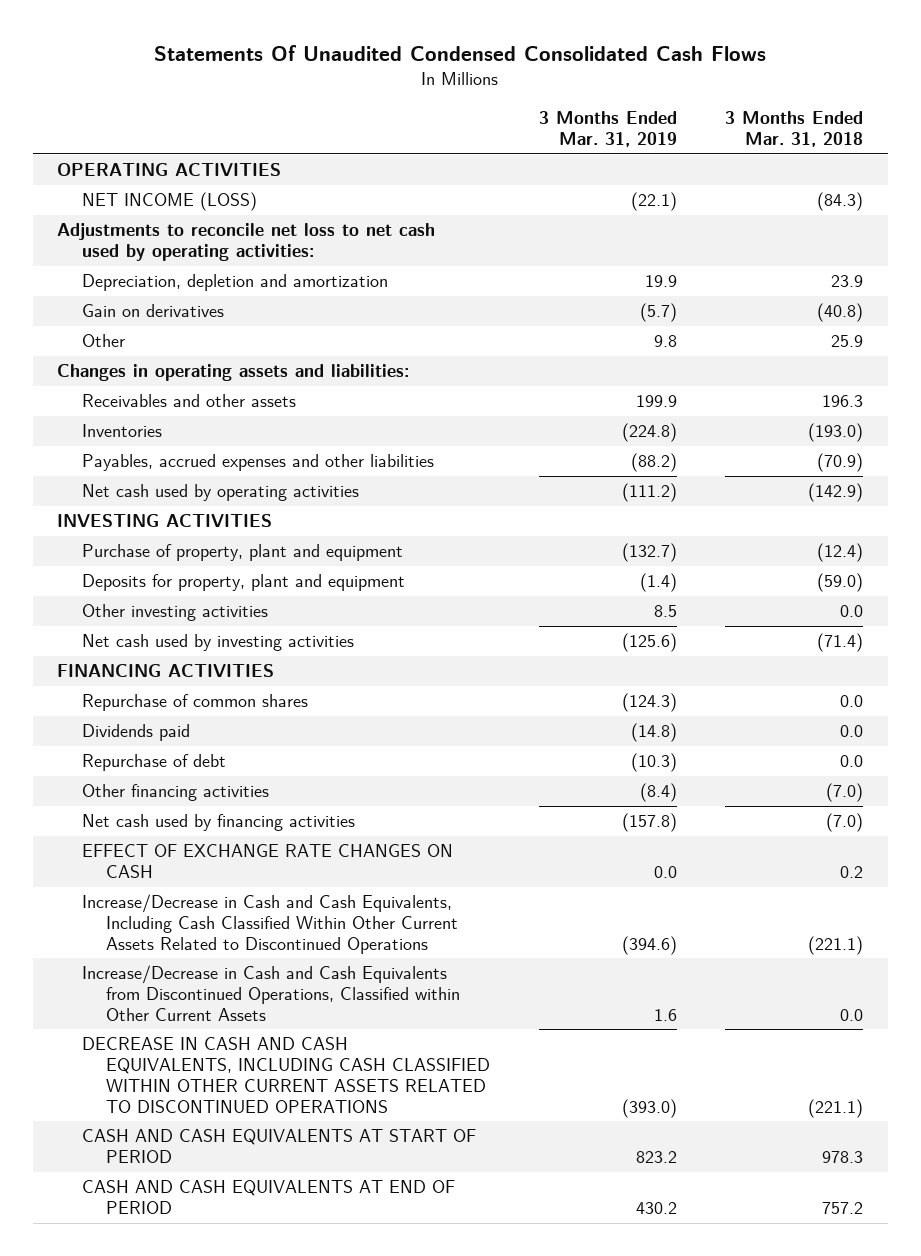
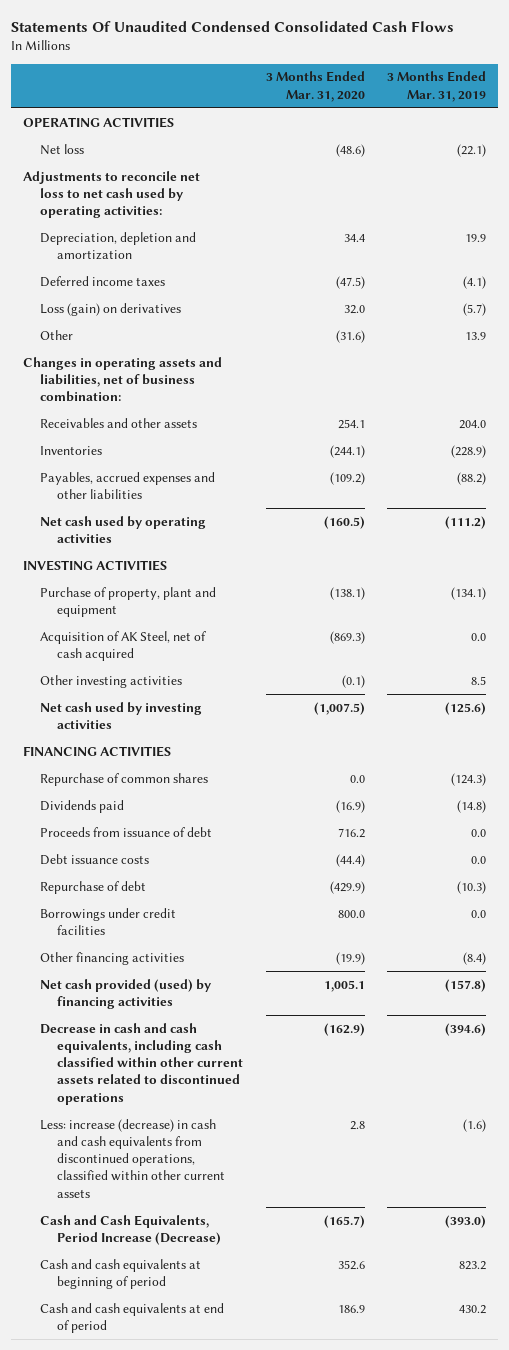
- | 3 Months Ended Mar. 31, 2019 | 3 Months Ended Mar. 31, 2018
+ | 3 Months Ended Mar. 31, 2020 | 3 Months Ended Mar. 31, 2019
- NET INCOME (LOSS) | (22.1) | (84.3)
+ Net loss | (48.6) | (22.1)
- Gain on derivatives | (5.7) | (40.8)
- Other | 9.8 | 25.9
- Changes in operating assets and liabilities:
- Receivables and other assets | 199.9 | 196.3
- Inventories | (224.8) | (193.0)
+ Deferred income taxes | (47.5) | (4.1)
+ Loss (gain) on derivatives | 32.0 | (5.7)
+ Other | (31.6) | 13.9
+ Changes in operating assets and liabilities, net of business combination:
+ Receivables and other assets | 254.1 | 204.0
+ Inventories | (244.1) | (228.9)
- Purchase of property, plant and equipment | (132.7) | (12.4)
- Deposits for property, plant and equipment | (1.4) | (59.0)
+ Purchase of property, plant and equipment | (138.1) | (134.1)
+ Acquisition of AK Steel, net of cash acquired | (869.3) | 0.0
+ Proceeds from issuance of debt | 716.2 | 0.0
+ Debt issuance costs | (44.4) | 0.0
+ Borrowings under credit facilities | 800.0 | 0.0
- Net cash used by financing activities | (157.8) | (7.0)
- EFFECT OF EXCHANGE RATE CHANGES ON CASH | 0.0 | 0.2
- Increase/Decrease in Cash and Cash Equivalents, Including Cash Classified Within Other Current Assets Related to Discontinued Operations | (394.6) | (221.1)
- Increase/Decrease in Cash and Cash Equivalents from Discontinued Operations, Classified within Other Current Assets | 1.6 | 0.0
- DECREASE IN CASH AND CASH EQUIVALENTS, INCLUDING CASH CLASSIFIED WITHIN OTHER CURRENT ASSETS RELATED TO DISCONTINUED OPERATIONS | (393.0) | (221.1)
- CASH AND CASH EQUIVALENTS AT START OF PERIOD | 823.2 | 978.3
- CASH AND CASH EQUIVALENTS AT END OF PERIOD | 430.2 | 757.2
+ Net cash provided (used) by financing activities | 1,005.1 | (157.8)
+ Decrease in cash and cash equivalents, including cash classified within other current assets related to discontinued operations | (162.9) | (394.6)
+ Less: increase (decrease) in cash and cash equivalents from discontinued operations, classified within other current assets | 2.8 | (1.6)
+ Cash and Cash Equivalents, Period Increase (Decrease) | (165.7) | (393.0)
+ Cash and cash equivalents at beginning of period | 352.6 | 823.2
+ Cash and cash equivalents at end of period | 186.9 | 430.2

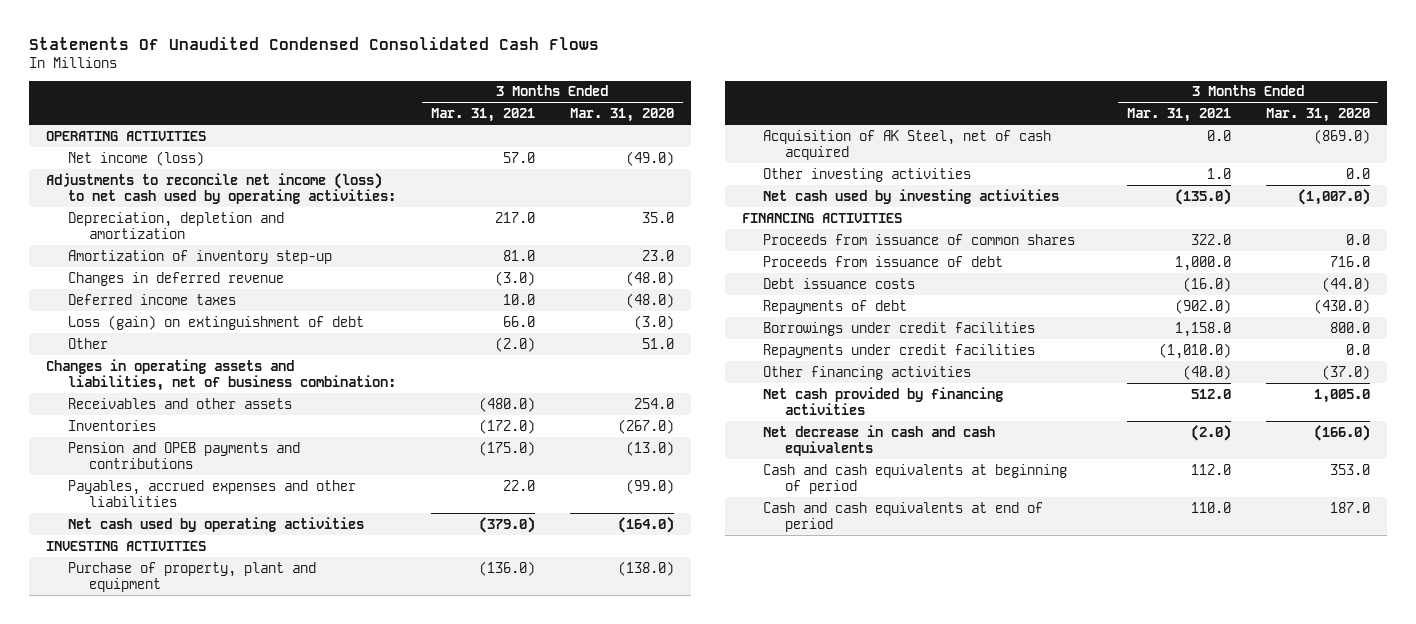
- | 3 Months Ended Mar. 31, 2020 | 3 Months Ended Mar. 31, 2019
+ | 3 Months Ended Mar. 31, 2021 | 3 Months Ended Mar. 31, 2020
- Net loss | (48.6) | (22.1)
- Adjustments to reconcile net loss to net cash used by operating activities:
- Depreciation, depletion and amortization | 34.4 | 19.9
- Deferred income taxes | (47.5) | (4.1)
- Loss (gain) on derivatives | 32.0 | (5.7)
- Other | (31.6) | 13.9
+ Net income (loss) | 57.0 | (49.0)
+ Adjustments to reconcile net income (loss) to net cash used by operating activities:
+ Depreciation, depletion and amortization | 217.0 | 35.0
+ Amortization of inventory step-up | 81.0 | 23.0
+ Changes in deferred revenue | (3.0) | (48.0)
+ Deferred income taxes | 10.0 | (48.0)
+ Loss (gain) on extinguishment of debt | 66.0 | (3.0)
+ Other | (2.0) | 51.0
- Receivables and other assets | 254.1 | 204.0
- Inventories | (244.1) | (228.9)
- Payables, accrued expenses and other liabilities | (109.2) | (88.2)
- Net cash used by operating activities | (160.5) | (111.2)
+ Receivables and other assets | (480.0) | 254.0
+ Inventories | (172.0) | (267.0)
+ Pension and OPEB payments and contributions | (175.0) | (13.0)
+ Payables, accrued expenses and other liabilities | 22.0 | (99.0)
+ Net cash used by operating activities | (379.0) | (164.0)
- Purchase of property, plant and equipment | (138.1) | (134.1)
- Acquisition of AK Steel, net of cash acquired | (869.3) | 0.0
- Other investing activities | (0.1) | 8.5
- Net cash used by investing activities | (1,007.5) | (125.6)
+ Purchase of property, plant and equipment | (136.0) | (138.0)
+ Acquisition of AK Steel, net of cash acquired | 0.0 | (869.0)
+ Other investing activities | 1.0 | 0.0
+ Net cash used by investing activities | (135.0) | (1,007.0)
- Repurchase of common shares | 0.0 | (124.3)
- Dividends paid | (16.9) | (14.8)
- Proceeds from issuance of debt | 716.2 | 0.0
- Debt issuance costs | (44.4) | 0.0
- Repurchase of debt | (429.9) | (10.3)
+ Proceeds from issuance of common shares | 322.0 | 0.0
+ Proceeds from issuance of debt | 1,000.0 | 716.0
+ Debt issuance costs | (16.0) | (44.0)
+ Repayments of debt | (902.0) | (430.0)
- Other financing activities | (19.9) | (8.4)
- Net cash provided (used) by financing activities | 1,005.1 | (157.8)
- Decrease in cash and cash equivalents, including cash classified within other current assets related to discontinued operations | (162.9) | (394.6)
- Less: increase (decrease) in cash and cash equivalents from discontinued operations, classified within other current assets | 2.8 | (1.6)
- Cash and Cash Equivalents, Period Increase (Decrease) | (165.7) | (393.0)
- Cash and cash equivalents at beginning of period | 352.6 | 823.2
- Cash and cash equivalents at end of period | 186.9 | 430.2
+ Repayments under credit facilities | (1,010.0) | 0.0
+ Other financing activities | (40.0) | (37.0)
+ Net cash provided by financing activities | 512.0 | 1,005.0
+ Net decrease in cash and cash equivalents | (2.0) | (166.0)
+ Cash and cash equivalents at beginning of period | 112.0 | 353.0
+ Cash and cash equivalents at end of period | 110.0 | 187.0

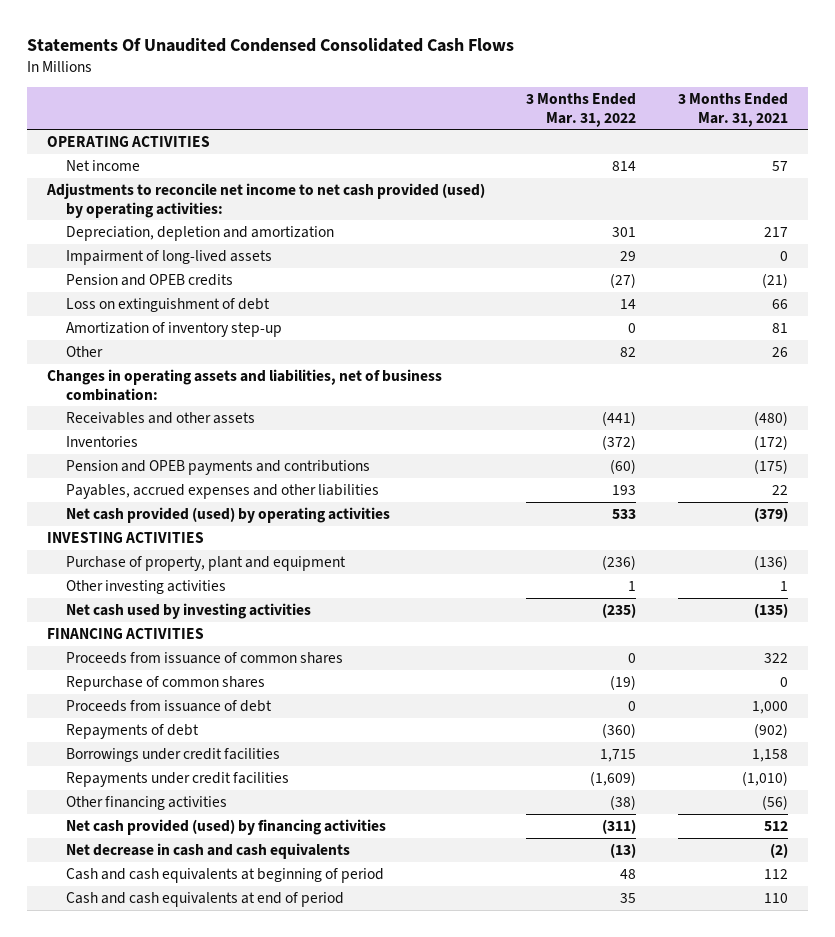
- | 3 Months Ended Mar. 31, 2021 | 3 Months Ended Mar. 31, 2020
+ | 3 Months Ended Mar. 31, 2022 | 3 Months Ended Mar. 31, 2021
- Net income (loss) | 57.0 | (49.0)
- Adjustments to reconcile net income (loss) to net cash used by operating activities:
- Depreciation, depletion and amortization | 217.0 | 35.0
- Amortization of inventory step-up | 81.0 | 23.0
- Changes in deferred revenue | (3.0) | (48.0)
- Deferred income taxes | 10.0 | (48.0)
- Loss (gain) on extinguishment of debt | 66.0 | (3.0)
- Other | (2.0) | 51.0
+ Net income | 814 | 57
+ Adjustments to reconcile net income to net cash provided (used) by operating activities:
+ Depreciation, depletion and amortization | 301 | 217
+ Impairment of long-lived assets | 29 | 0
+ Pension and OPEB credits | (27) | (21)
+ Loss on extinguishment of debt | 14 | 66
+ Amortization of inventory step-up | 0 | 81
+ Other | 82 | 26
- Receivables and other assets | (480.0) | 254.0
- Inventories | (172.0) | (267.0)
- Pension and OPEB payments and contributions | (175.0) | (13.0)
- Payables, accrued expenses and other liabilities | 22.0 | (99.0)
- Net cash used by operating activities | (379.0) | (164.0)
+ Receivables and other assets | (441) | (480)
+ Inventories | (372) | (172)
+ Pension and OPEB payments and contributions | (60) | (175)
+ Payables, accrued expenses and other liabilities | 193 | 22
+ Net cash provided (used) by operating activities | 533 | (379)
- Purchase of property, plant and equipment | (136.0) | (138.0)
- Acquisition of AK Steel, net of cash acquired | 0.0 | (869.0)
- Other investing activities | 1.0 | 0.0
- Net cash used by investing activities | (135.0) | (1,007.0)
+ Purchase of property, plant and equipment | (236) | (136)
+ Other investing activities | 1 | 1
+ Net cash used by investing activities | (235) | (135)
- Proceeds from issuance of common shares | 322.0 | 0.0
- Proceeds from issuance of debt | 1,000.0 | 716.0
- Debt issuance costs | (16.0) | (44.0)
- Repayments of debt | (902.0) | (430.0)
- Borrowings under credit facilities | 1,158.0 | 800.0
- Repayments under credit facilities | (1,010.0) | 0.0
- Other financing activities | (40.0) | (37.0)
- Net cash provided by financing activities | 512.0 | 1,005.0
- Net decrease in cash and cash equivalents | (2.0) | (166.0)
- Cash and cash equivalents at beginning of period | 112.0 | 353.0
- Cash and cash equivalents at end of period | 110.0 | 187.0
+ Proceeds from issuance of common shares | 0 | 322
+ Repurchase of common shares | (19) | 0
+ Proceeds from issuance of debt | 0 | 1,000
+ Repayments of debt | (360) | (902)
+ Borrowings under credit facilities | 1,715 | 1,158
+ Repayments under credit facilities | (1,609) | (1,010)
+ Other financing activities | (38) | (56)
+ Net cash provided (used) by financing activities | (311) | 512
+ Net decrease in cash and cash equivalents | (13) | (2)
+ Cash and cash equivalents at beginning of period | 48 | 112
+ Cash and cash equivalents at end of period | 35 | 110

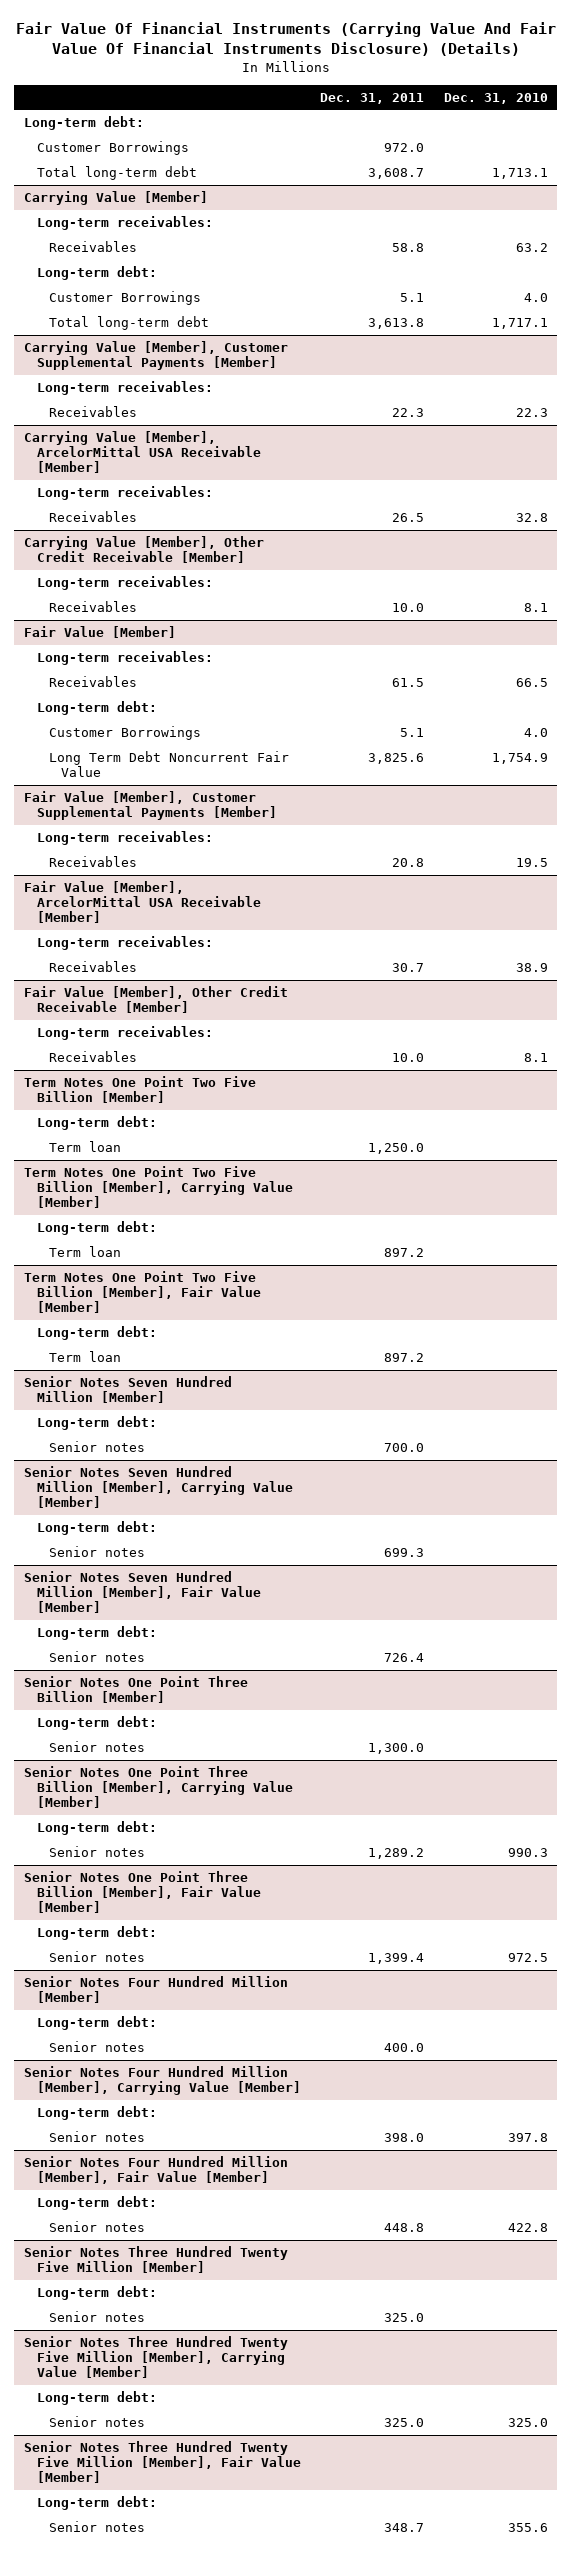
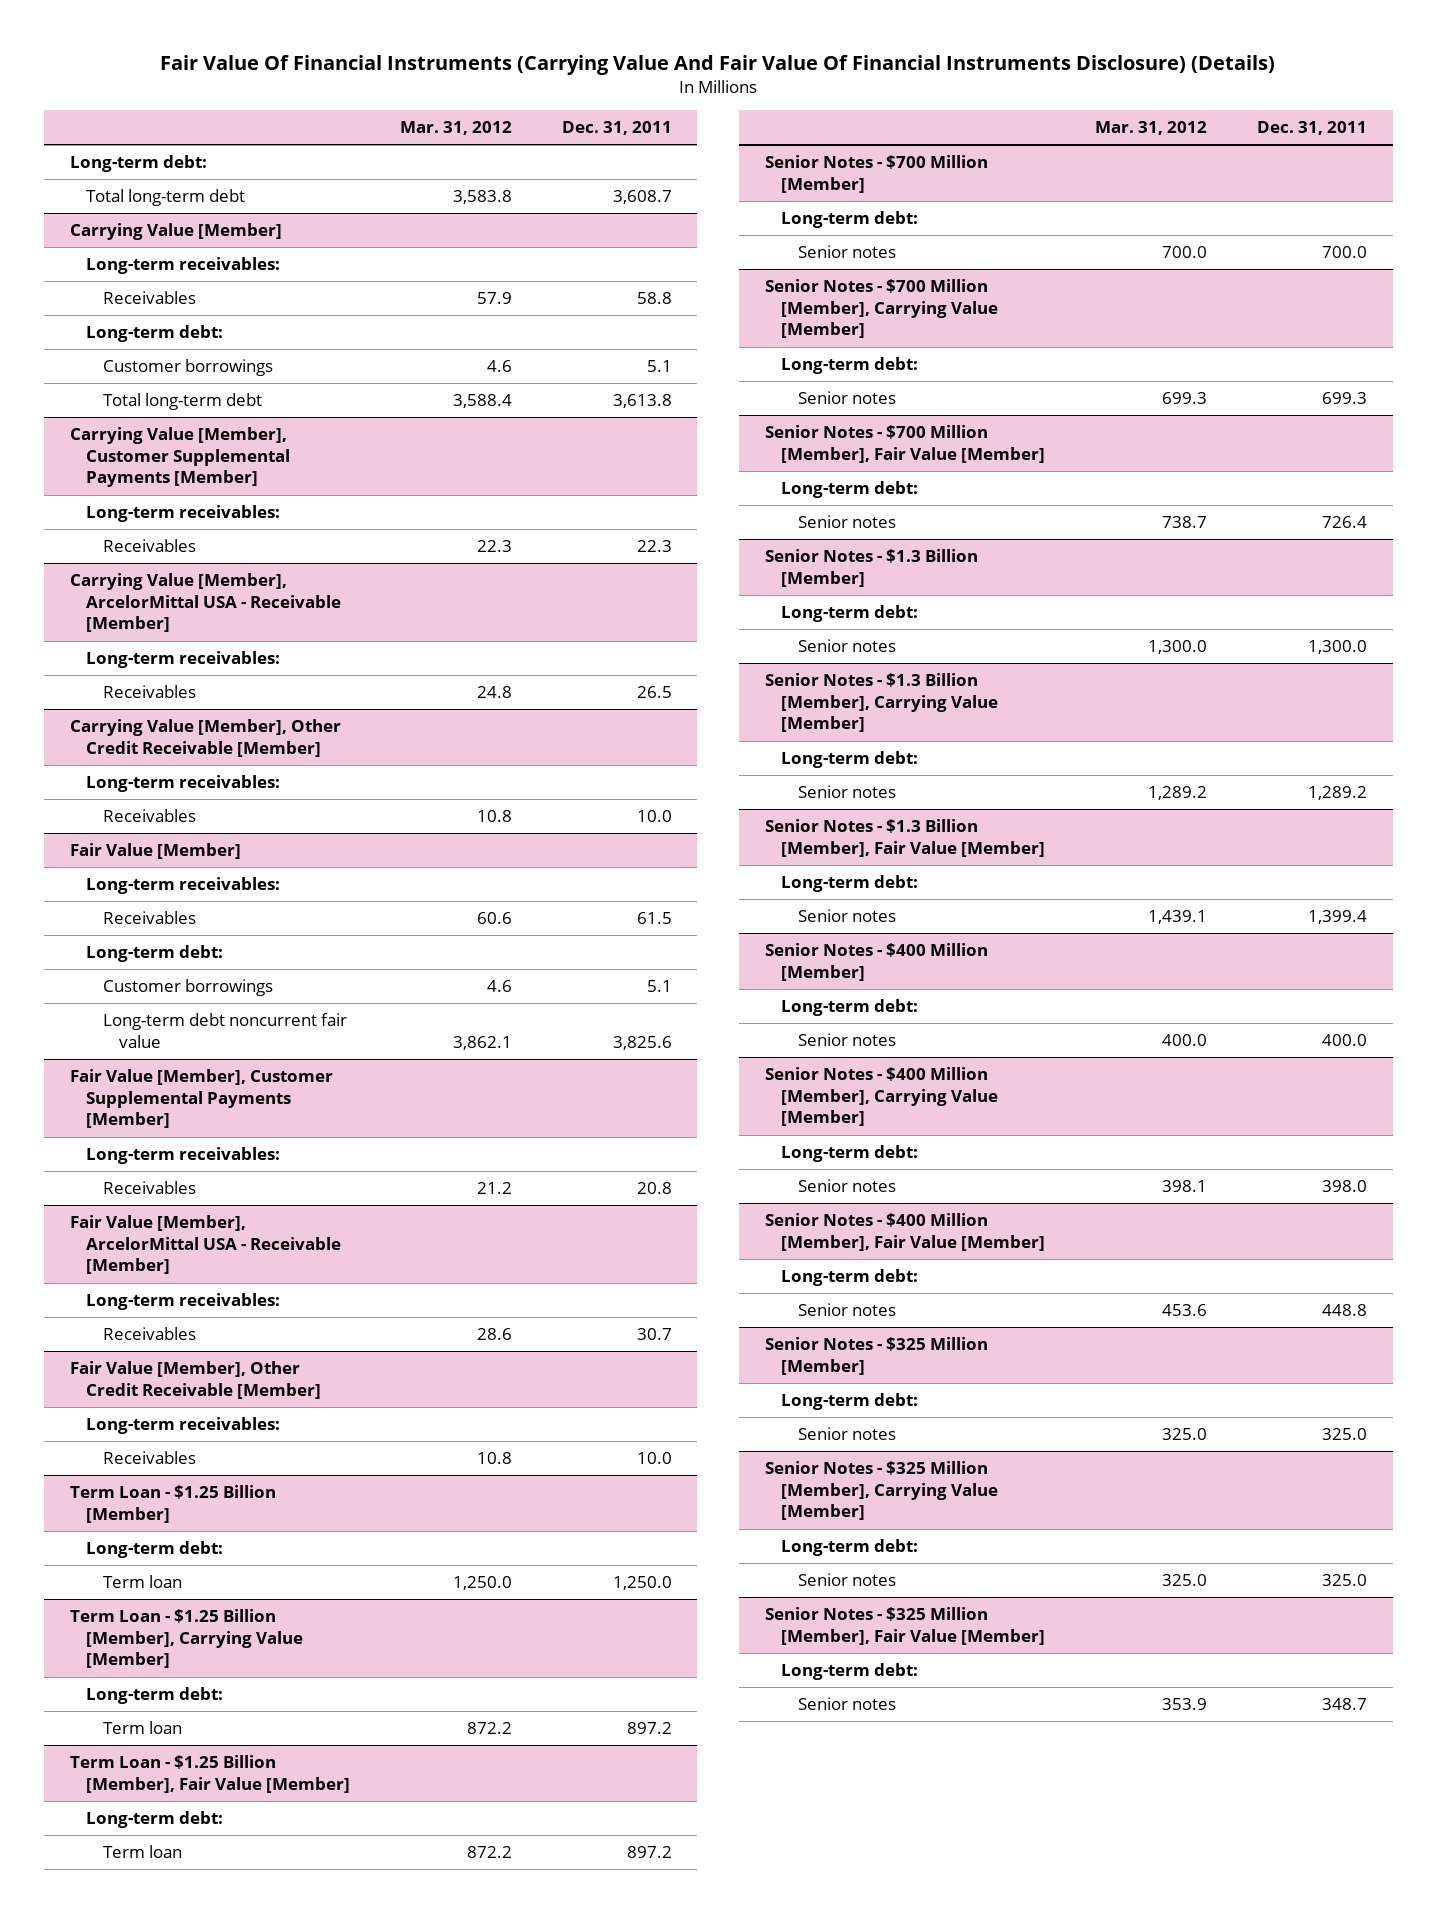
- | Dec. 31, 2011 | Dec. 31, 2010
+ | Mar. 31, 2012 | Dec. 31, 2011
- Customer Borrowings | 972.0 |
@ Carrying Value [Member]
- Customer Borrowings | 5.1 | 4.0
+ Customer borrowings | 4.6 | 5.1
- Carrying Value [Member], ArcelorMittal USA Receivable [Member]
+ Carrying Value [Member], ArcelorMittal USA - Receivable [Member]
@ Fair Value [Member]
- Customer Borrowings | 5.1 | 4.0
- Long Term Debt Noncurrent Fair Value | 3,825.6 | 1,754.9
+ Customer borrowings | 4.6 | 5.1
+ Long-term debt noncurrent fair value | 3,862.1 | 3,825.6
- Fair Value [Member], ArcelorMittal USA Receivable [Member]
+ Fair Value [Member], ArcelorMittal USA - Receivable [Member]
- Term Notes One Point Two Five Billion [Member]
+ Term Loan - $1.25 Billion [Member]
- Term Notes One Point Two Five Billion [Member], Carrying Value [Member]
+ Term Loan - $1.25 Billion [Member], Carrying Value [Member]
- Term Notes One Point Two Five Billion [Member], Fair Value [Member]
+ Term Loan - $1.25 Billion [Member], Fair Value [Member]
- Senior Notes Seven Hundred Million [Member]
+ Senior Notes - $700 Million [Member]
- Senior Notes Seven Hundred Million [Member], Carrying Value [Member]
+ Senior Notes - $700 Million [Member], Carrying Value [Member]
- Senior Notes Seven Hundred Million [Member], Fair Value [Member]
+ Senior Notes - $700 Million [Member], Fair Value [Member]
- Senior Notes One Point Three Billion [Member]
+ Senior Notes - $1.3 Billion [Member]
- Senior Notes One Point Three Billion [Member], Carrying Value [Member]
+ Senior Notes - $1.3 Billion [Member], Carrying Value [Member]
- Senior Notes One Point Three Billion [Member], Fair Value [Member]
+ Senior Notes - $1.3 Billion [Member], Fair Value [Member]
- Senior Notes Four Hundred Million [Member]
+ Senior Notes - $400 Million [Member]
- Senior Notes Four Hundred Million [Member], Carrying Value [Member]
+ Senior Notes - $400 Million [Member], Carrying Value [Member]
- Senior Notes Four Hundred Million [Member], Fair Value [Member]
+ Senior Notes - $400 Million [Member], Fair Value [Member]
- Senior Notes Three Hundred Twenty Five Million [Member]
+ Senior Notes - $325 Million [Member]
- Senior Notes Three Hundred Twenty Five Million [Member], Carrying Value [Member]
+ Senior Notes - $325 Million [Member], Carrying Value [Member]
- Senior Notes Three Hundred Twenty Five Million [Member], Fair Value [Member]
+ Senior Notes - $325 Million [Member], Fair Value [Member]

